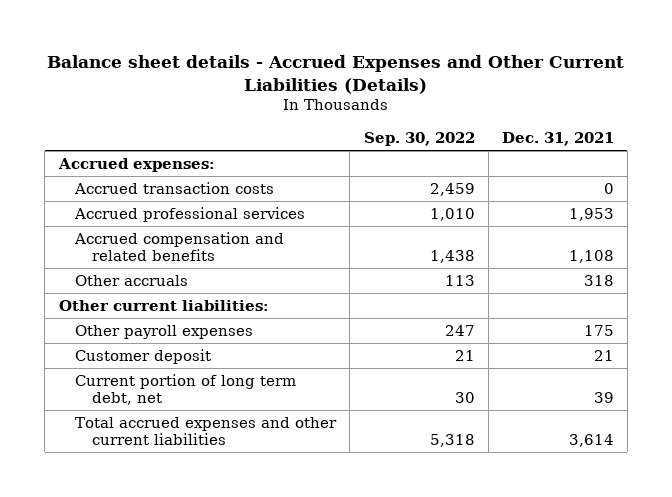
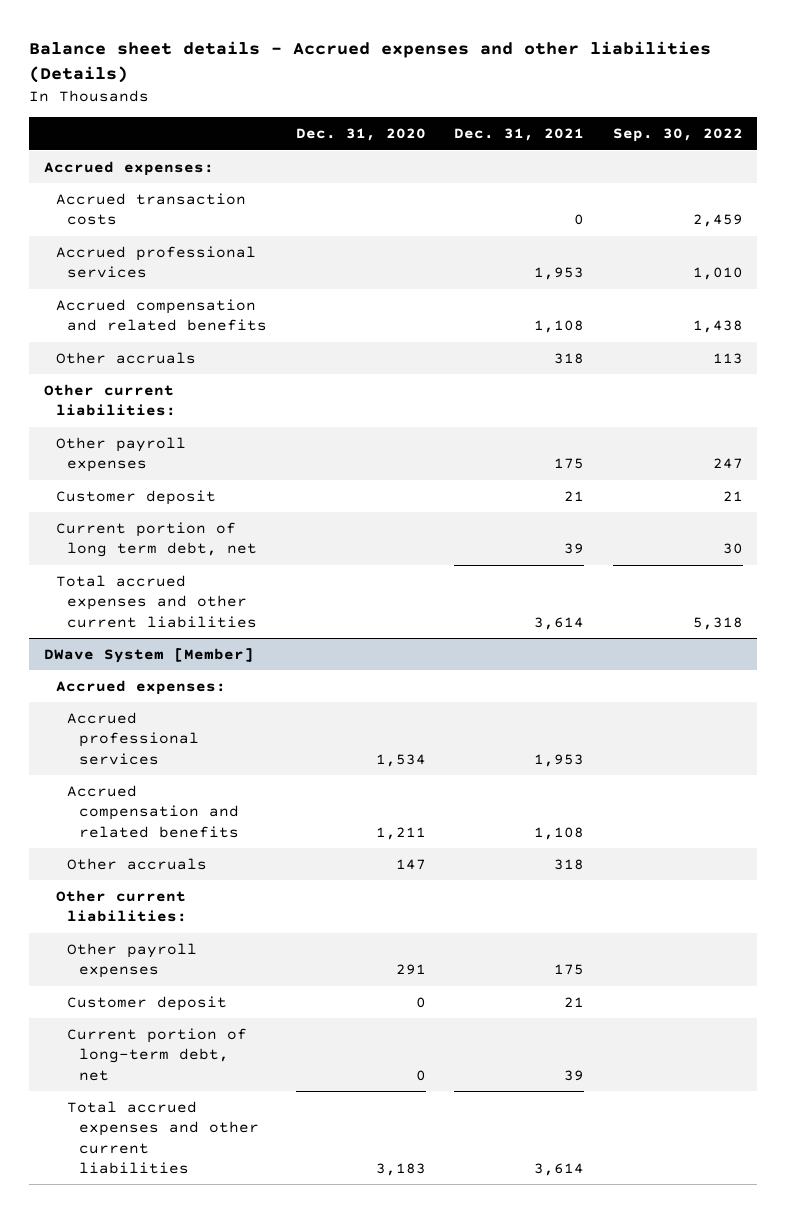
- Balance sheet details - Accrued Expenses and Other Current Liabilities (Details)
+ Balance sheet details - Accrued expenses and other liabilities (Details)
- | Sep. 30, 2022 | Dec. 31, 2021
+ | Dec. 31, 2020 | Dec. 31, 2021 | Sep. 30, 2022
+ DWave System [Member]
+ Accrued expenses:
+ Accrued professional services | 1,534 | 1,953 |
+ Accrued compensation and related benefits | 1,211 | 1,108 |
+ Other accruals | 147 | 318 |
+ Other current liabilities:
+ Other payroll expenses | 291 | 175 |
+ Customer deposit | 0 | 21 |
+ Current portion of long-term debt, net | 0 | 39 |
+ Total accrued expenses and other current liabilities | 3,183 | 3,614 |

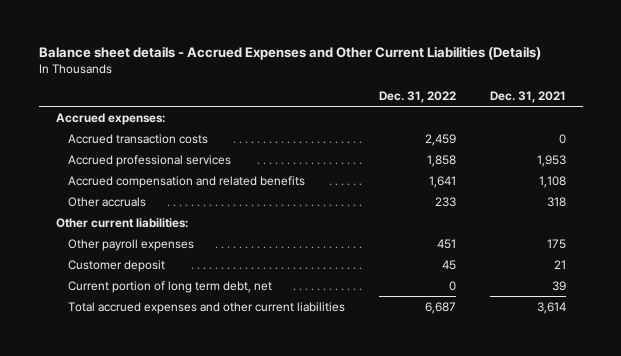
- Balance sheet details - Accrued expenses and other liabilities (Details)
+ Balance sheet details - Accrued Expenses and Other Current Liabilities (Details)
- | Dec. 31, 2020 | Dec. 31, 2021 | Sep. 30, 2022
+ | Dec. 31, 2022 | Dec. 31, 2021
- DWave System [Member]
- Accrued expenses:
- Accrued professional services | 1,534 | 1,953 |
- Accrued compensation and related benefits | 1,211 | 1,108 |
- Other accruals | 147 | 318 |
- Other current liabilities:
- Other payroll expenses | 291 | 175 |
- Customer deposit | 0 | 21 |
- Current portion of long-term debt, net | 0 | 39 |
- Total accrued expenses and other current liabilities | 3,183 | 3,614 |

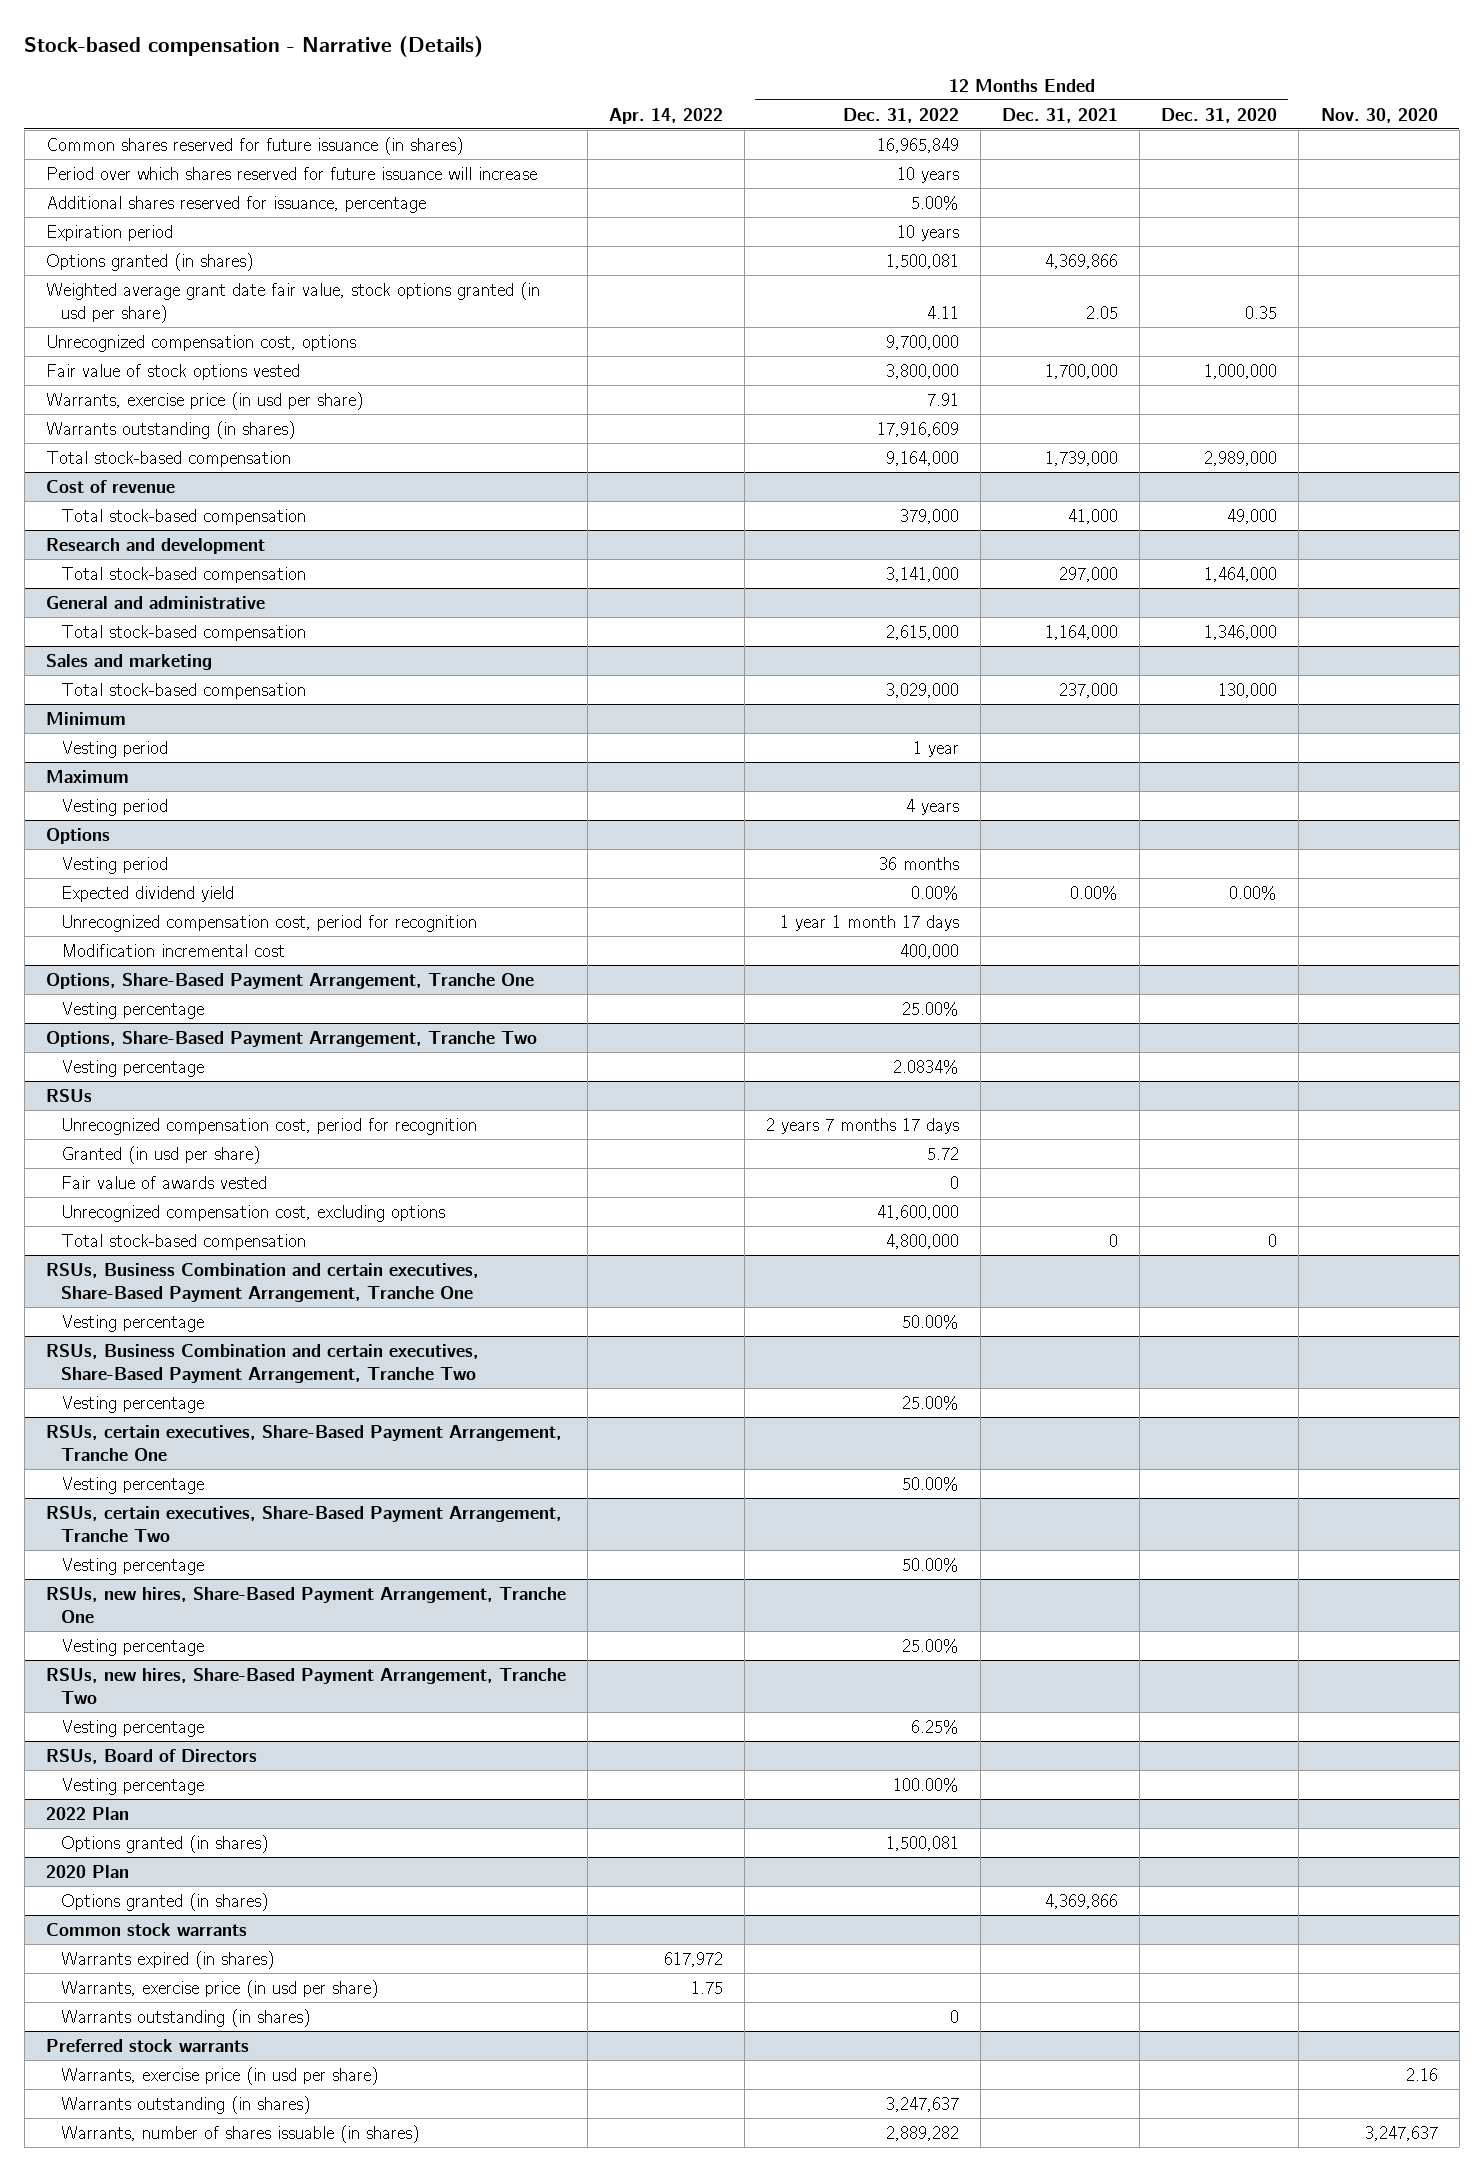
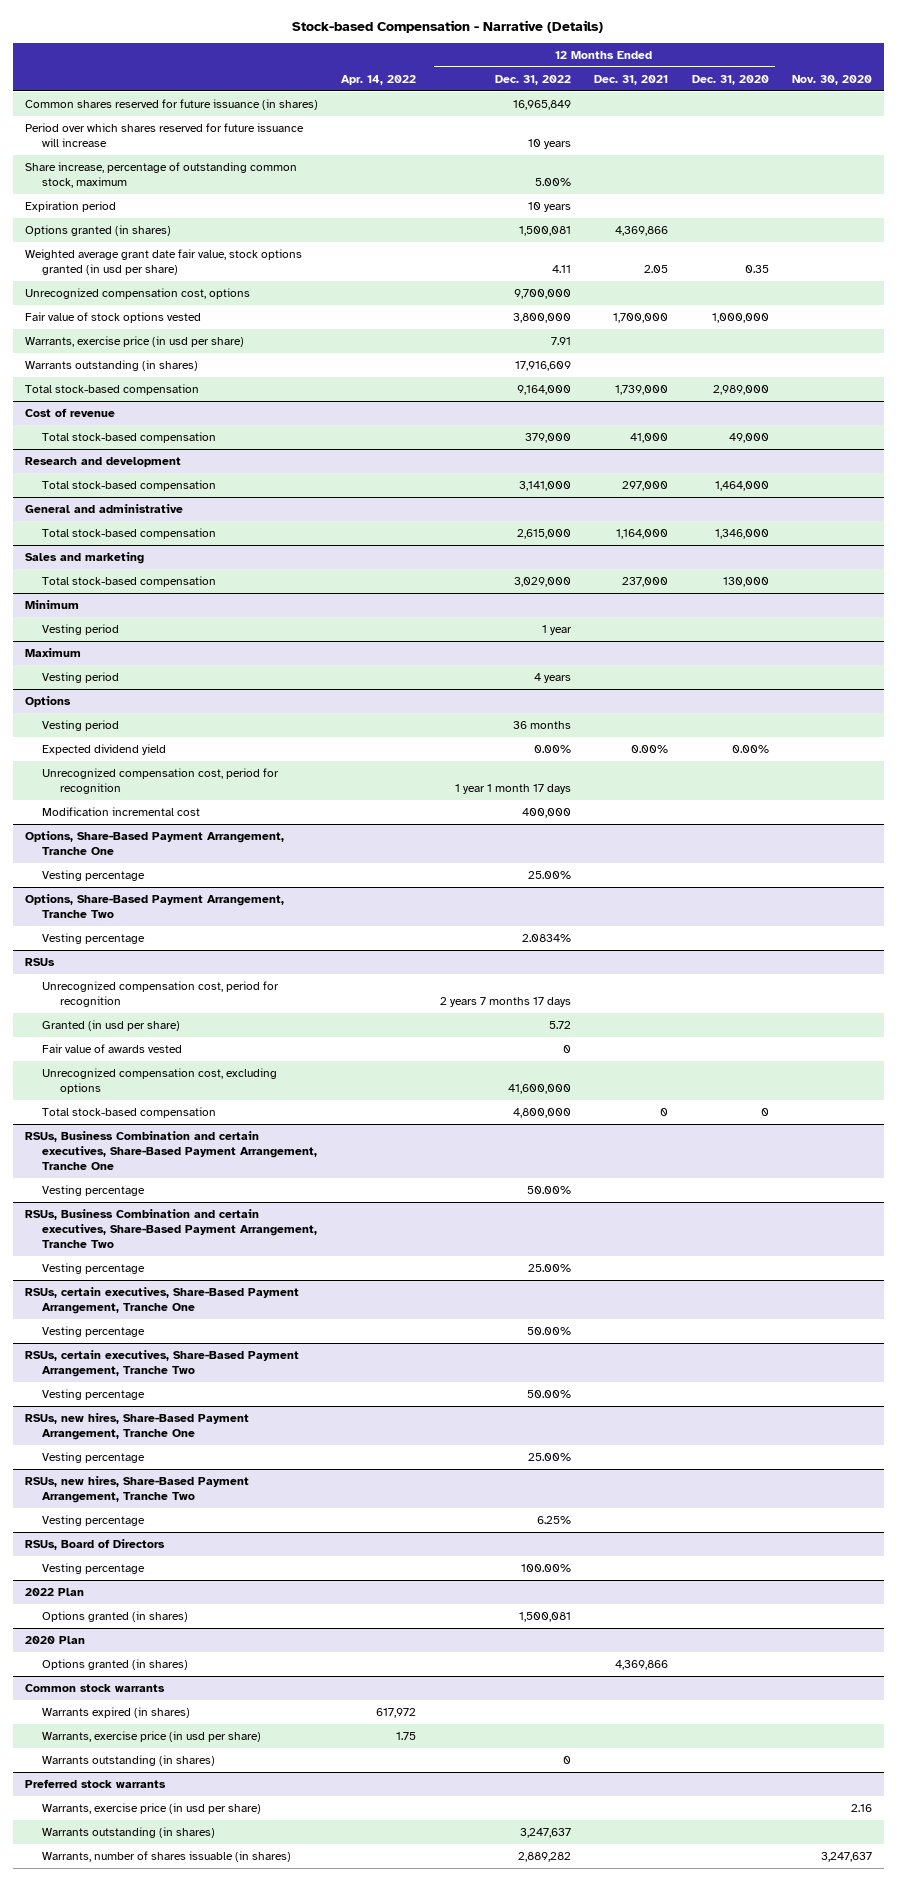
- Stock-based compensation - Narrative (Details)
+ Stock-based Compensation - Narrative (Details)
- Additional shares reserved for issuance, percentage | | 5.00% | | |
+ Share increase, percentage of outstanding common stock, maximum | | 5.00% | | |

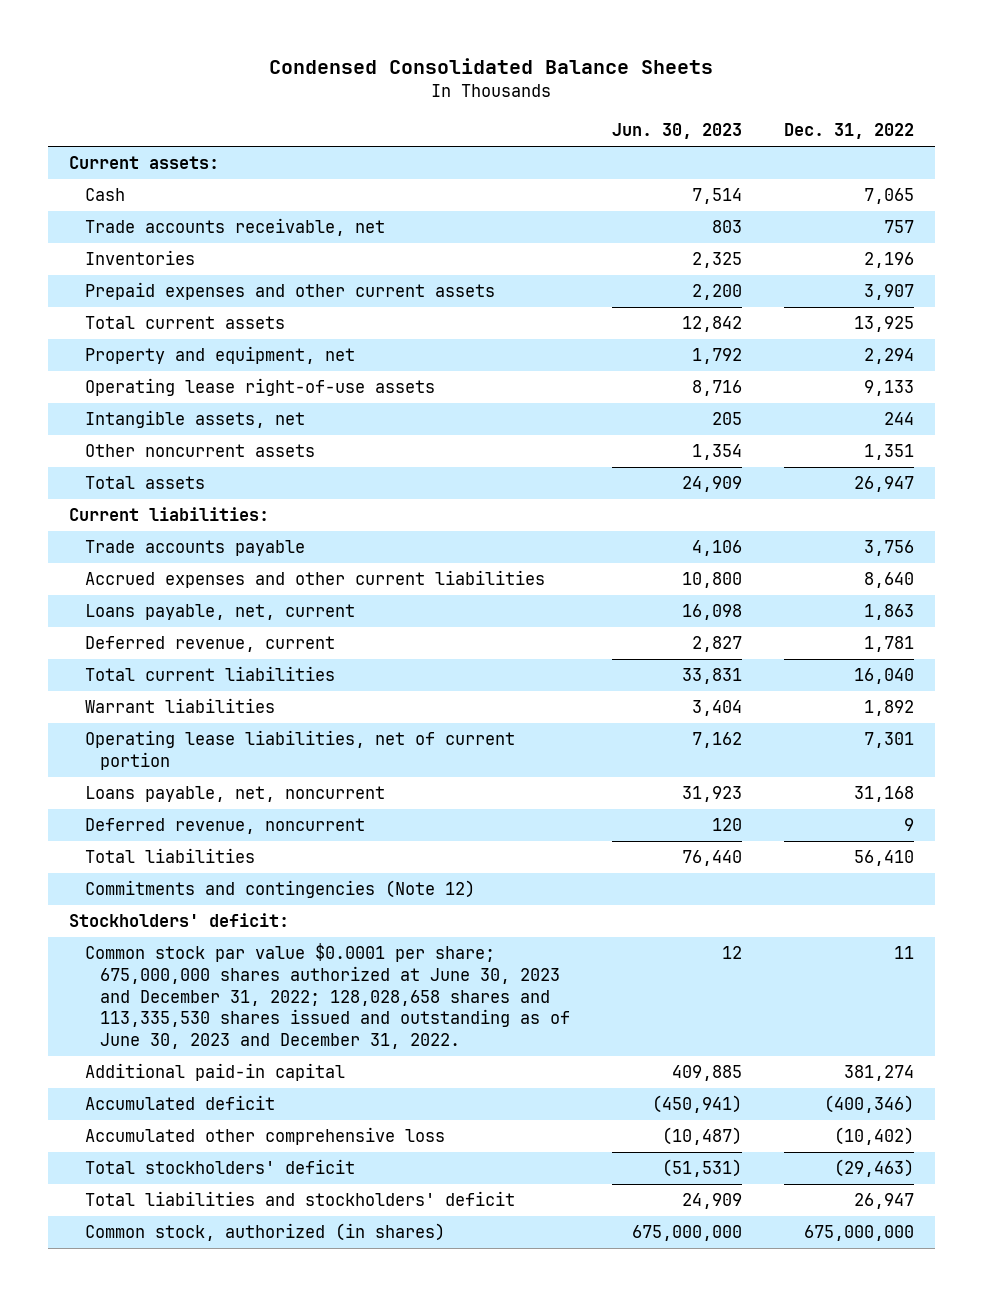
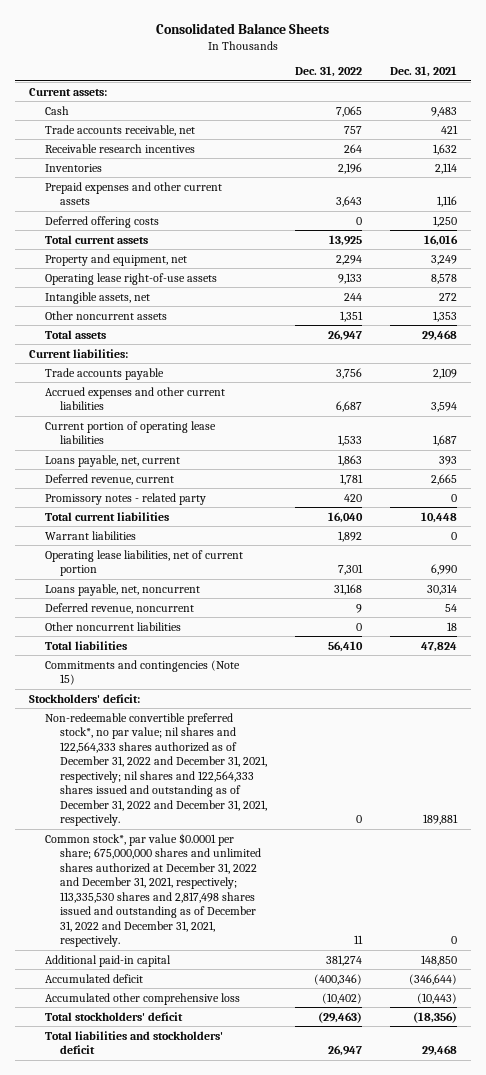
- Condensed Consolidated Balance Sheets
+ Consolidated Balance Sheets
- | Jun. 30, 2023 | Dec. 31, 2022
+ | Dec. 31, 2022 | Dec. 31, 2021
+ Receivable research incentives | 264 | 1,632
- Prepaid expenses and other current assets | 2,200 | 3,907
+ Prepaid expenses and other current assets | 3,643 | 1,116
+ Deferred offering costs | 0 | 1,250
- Accrued expenses and other current liabilities | 10,800 | 8,640
+ Accrued expenses and other current liabilities | 6,687 | 3,594
+ Current portion of operating lease liabilities | 1,533 | 1,687
+ Promissory notes - related party | 420 | 0
+ Other noncurrent liabilities | 0 | 18
- Commitments and contingencies (Note 12)
+ Commitments and contingencies (Note 15)
- Common stock par value $0.0001 per share; 675,000,000 shares authorized at June 30, 2023 and December 31, 2022; 128,028,658 shares and 113,335,530 shares issued and outstanding as of June 30, 2023 and December 31, 2022. | 12 | 11
+ Non-redeemable convertible preferred stock*, no par value; nil shares and 122,564,333 shares authorized as of December 31, 2022 and December 31, 2021, respectively; nil shares and 122,564,333 shares issued and outstanding as of December 31, 2022 and December 31, 2021, respectively. | 0 | 189,881
+ Common stock*, par value $0.0001 per share; 675,000,000 shares and unlimited shares authorized at December 31, 2022 and December 31, 2021, respectively; 113,335,530 shares and 2,817,498 shares issued and outstanding as of December 31, 2022 and December 31, 2021, respectively. | 11 | 0
- Common stock, authorized (in shares) | 675,000,000 | 675,000,000

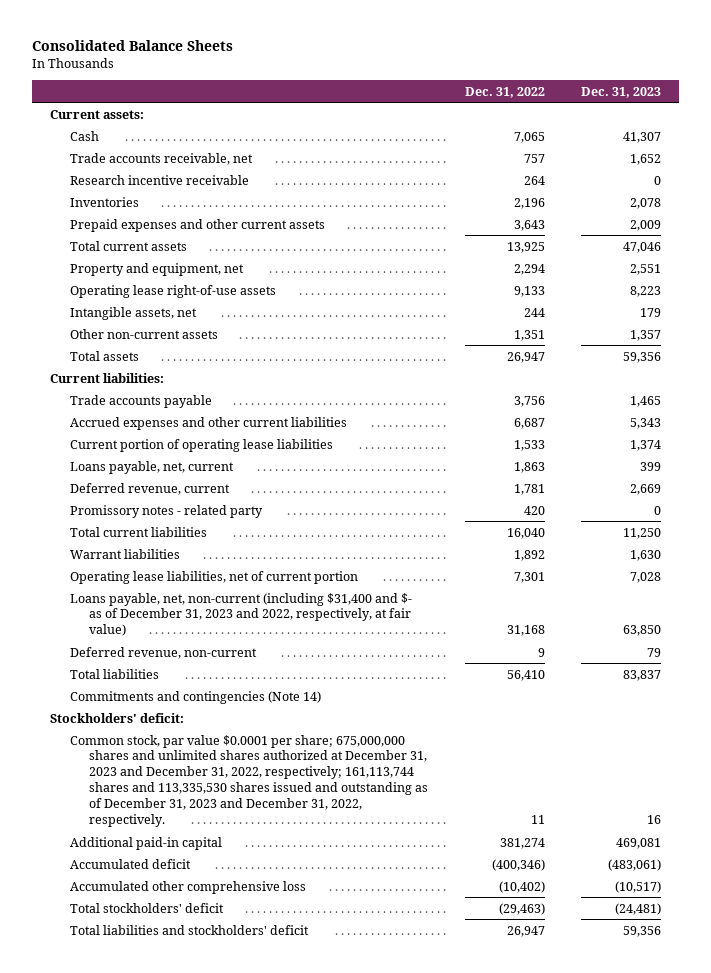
- | Dec. 31, 2022 | Dec. 31, 2021
+ | Dec. 31, 2022 | Dec. 31, 2023
- Receivable research incentives | 264 | 1,632
+ Research incentive receivable | 264 | 0
- Deferred offering costs | 0 | 1,250
- Other noncurrent assets | 1,351 | 1,353
+ Other non-current assets | 1,351 | 1,357
- Loans payable, net, noncurrent | 31,168 | 30,314
- Deferred revenue, noncurrent | 9 | 54
- Other noncurrent liabilities | 0 | 18
+ Loans payable, net, non-current (including $31,400 and $- as of December 31, 2023 and 2022, respectively, at fair value) | 31,168 | 63,850
+ Deferred revenue, non-current | 9 | 79
- Commitments and contingencies (Note 15)
+ Commitments and contingencies (Note 14)
- Non-redeemable convertible preferred stock*, no par value; nil shares and 122,564,333 shares authorized as of December 31, 2022 and December 31, 2021, respectively; nil shares and 122,564,333 shares issued and outstanding as of December 31, 2022 and December 31, 2021, respectively. | 0 | 189,881
- Common stock*, par value $0.0001 per share; 675,000,000 shares and unlimited shares authorized at December 31, 2022 and December 31, 2021, respectively; 113,335,530 shares and 2,817,498 shares issued and outstanding as of December 31, 2022 and December 31, 2021, respectively. | 11 | 0
+ Common stock, par value $0.0001 per share; 675,000,000 shares and unlimited shares authorized at December 31, 2023 and December 31, 2022, respectively; 161,113,744 shares and 113,335,530 shares issued and outstanding as of December 31, 2023 and December 31, 2022, respectively. | 11 | 16

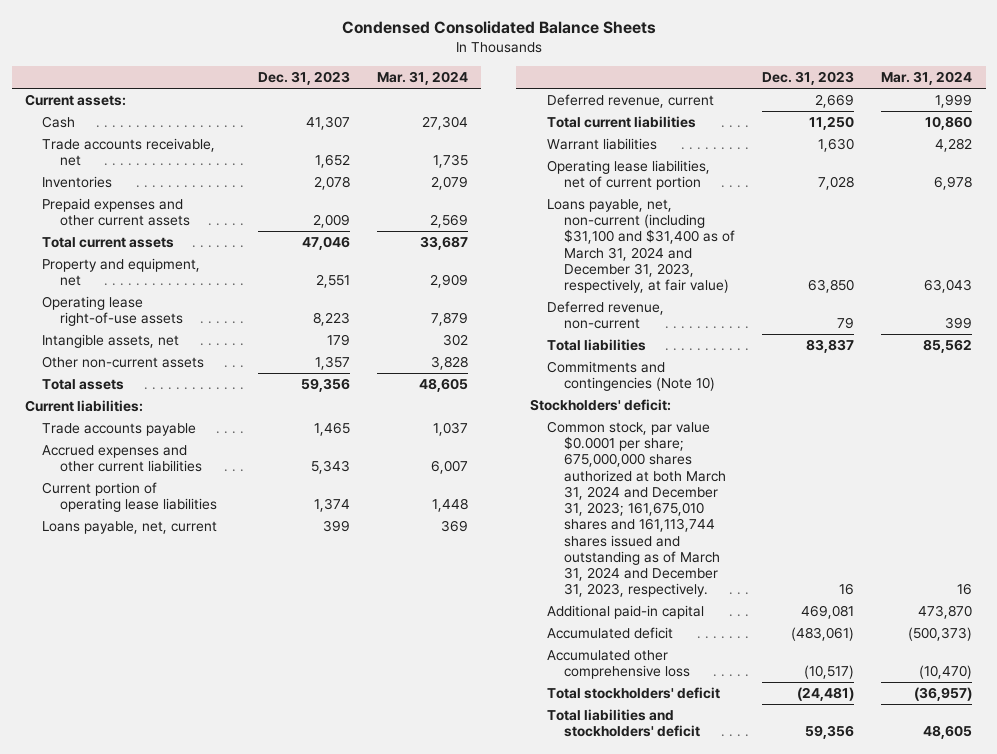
- Consolidated Balance Sheets
+ Condensed Consolidated Balance Sheets
- | Dec. 31, 2022 | Dec. 31, 2023
+ | Dec. 31, 2023 | Mar. 31, 2024
- Research incentive receivable | 264 | 0
- Promissory notes - related party | 420 | 0
- Loans payable, net, non-current (including $31,400 and $- as of December 31, 2023 and 2022, respectively, at fair value) | 31,168 | 63,850
+ Loans payable, net, non-current (including $31,100 and $31,400 as of March 31, 2024 and December 31, 2023, respectively, at fair value) | 63,850 | 63,043
- Commitments and contingencies (Note 14)
+ Commitments and contingencies (Note 10)
- Common stock, par value $0.0001 per share; 675,000,000 shares and unlimited shares authorized at December 31, 2023 and December 31, 2022, respectively; 161,113,744 shares and 113,335,530 shares issued and outstanding as of December 31, 2023 and December 31, 2022, respectively. | 11 | 16
+ Common stock, par value $0.0001 per share; 675,000,000 shares authorized at both March 31, 2024 and December 31, 2023; 161,675,010 shares and 161,113,744 shares issued and outstanding as of March 31, 2024 and December 31, 2023, respectively. | 16 | 16

